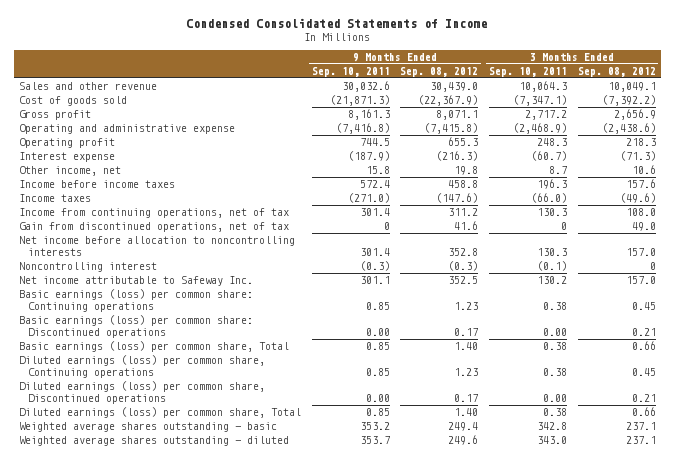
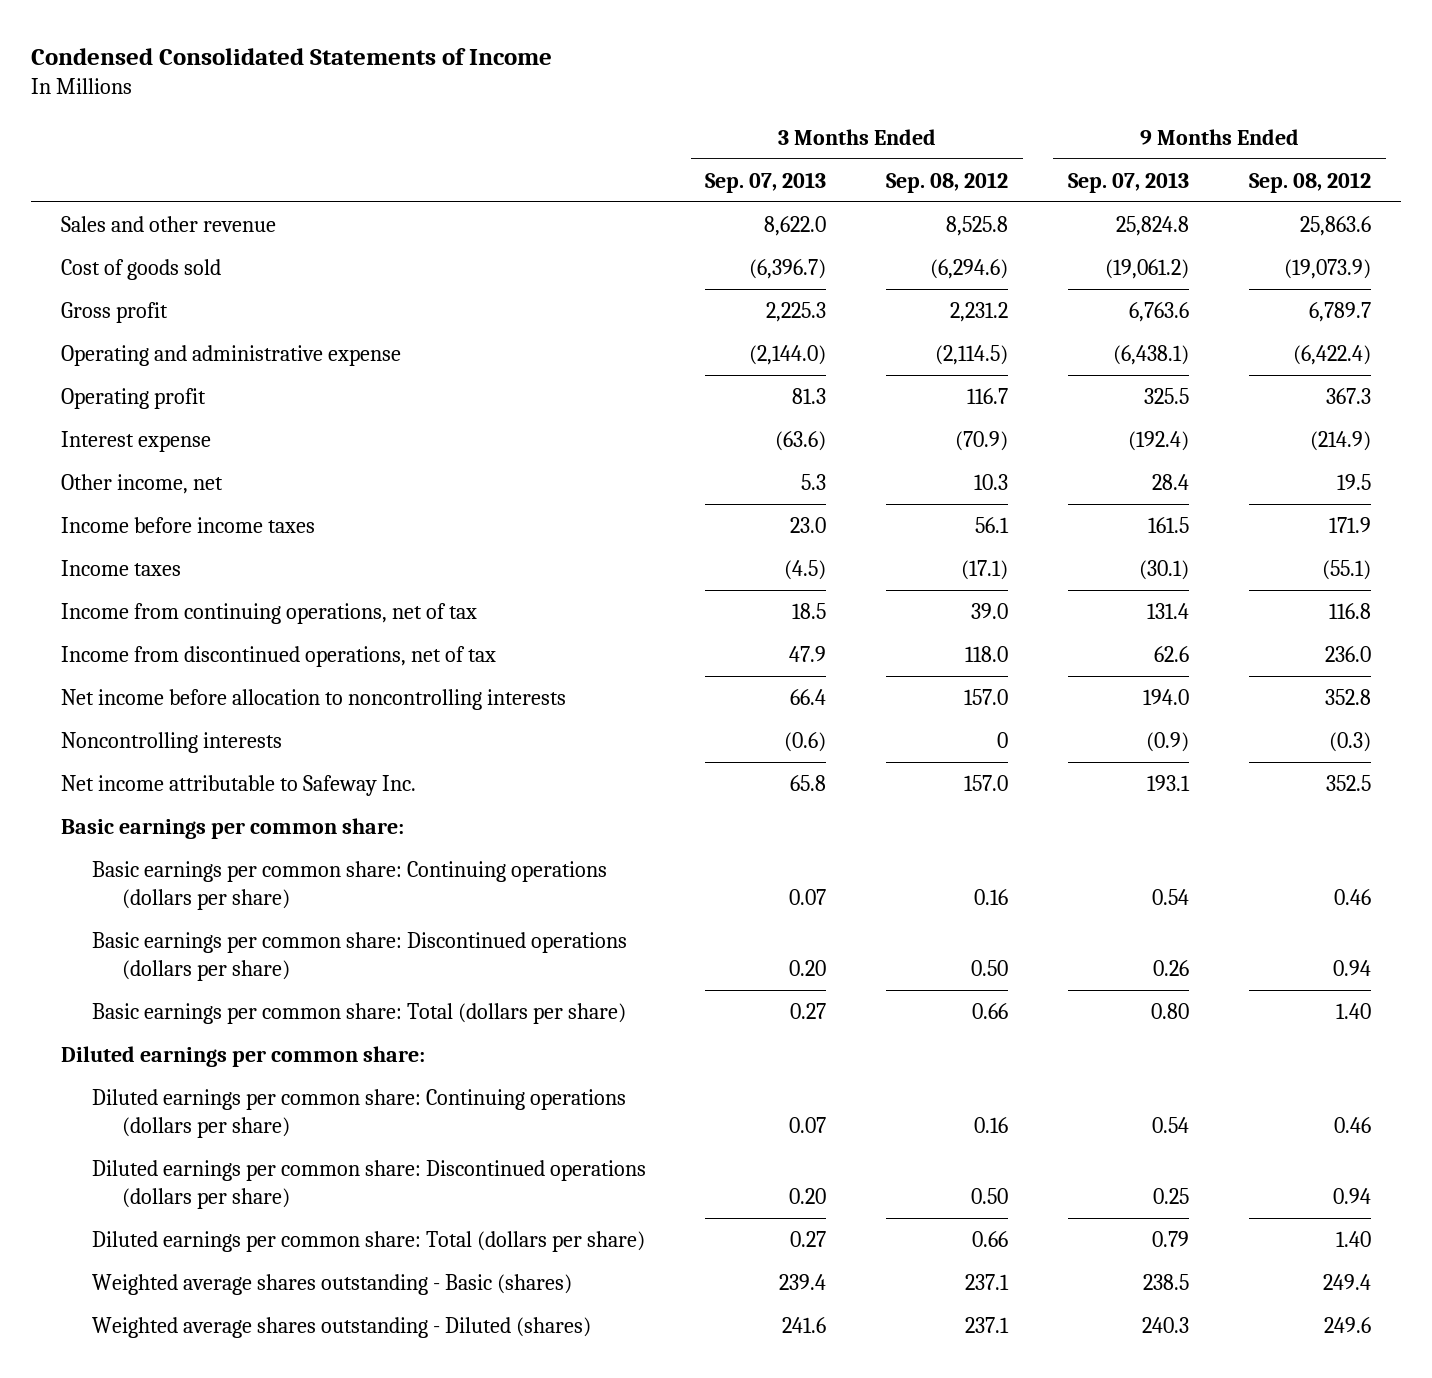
- | 9 Months Ended Sep. 10, 2011 | 9 Months Ended Sep. 08, 2012 | 3 Months Ended Sep. 10, 2011 | 3 Months Ended Sep. 08, 2012
+ | 3 Months Ended Sep. 07, 2013 | 3 Months Ended Sep. 08, 2012 | 9 Months Ended Sep. 07, 2013 | 9 Months Ended Sep. 08, 2012
- Sales and other revenue | 30,032.6 | 30,439.0 | 10,064.3 | 10,049.1
- Cost of goods sold | (21,871.3) | (22,367.9) | (7,347.1) | (7,392.2)
- Gross profit | 8,161.3 | 8,071.1 | 2,717.2 | 2,656.9
- Operating and administrative expense | (7,416.8) | (7,415.8) | (2,468.9) | (2,438.6)
- Operating profit | 744.5 | 655.3 | 248.3 | 218.3
- Interest expense | (187.9) | (216.3) | (60.7) | (71.3)
- Other income, net | 15.8 | 19.8 | 8.7 | 10.6
- Income before income taxes | 572.4 | 458.8 | 196.3 | 157.6
- Income taxes | (271.0) | (147.6) | (66.0) | (49.6)
- Income from continuing operations, net of tax | 301.4 | 311.2 | 130.3 | 108.0
- Gain from discontinued operations, net of tax | 0 | 41.6 | 0 | 49.0
+ Sales and other revenue | 8,622.0 | 8,525.8 | 25,824.8 | 25,863.6
+ Cost of goods sold | (6,396.7) | (6,294.6) | (19,061.2) | (19,073.9)
+ Gross profit | 2,225.3 | 2,231.2 | 6,763.6 | 6,789.7
+ Operating and administrative expense | (2,144.0) | (2,114.5) | (6,438.1) | (6,422.4)
+ Operating profit | 81.3 | 116.7 | 325.5 | 367.3
+ Interest expense | (63.6) | (70.9) | (192.4) | (214.9)
+ Other income, net | 5.3 | 10.3 | 28.4 | 19.5
+ Income before income taxes | 23.0 | 56.1 | 161.5 | 171.9
+ Income taxes | (4.5) | (17.1) | (30.1) | (55.1)
+ Income from continuing operations, net of tax | 18.5 | 39.0 | 131.4 | 116.8
+ Income from discontinued operations, net of tax | 47.9 | 118.0 | 62.6 | 236.0
- Noncontrolling interest | (0.3) | (0.3) | (0.1) | 0
+ Noncontrolling interests | (0.6) | 0 | (0.9) | (0.3)
- Basic earnings (loss) per common share: Continuing operations | 0.85 | 1.23 | 0.38 | 0.45
- Basic earnings (loss) per common share: Discontinued operations | 0.00 | 0.17 | 0.00 | 0.21
- Basic earnings (loss) per common share, Total | 0.85 | 1.40 | 0.38 | 0.66
- Diluted earnings (loss) per common share, Continuing operations | 0.85 | 1.23 | 0.38 | 0.45
- Diluted earnings (loss) per common share, Discontinued operations | 0.00 | 0.17 | 0.00 | 0.21
- Diluted earnings (loss) per common share, Total | 0.85 | 1.40 | 0.38 | 0.66
- Weighted average shares outstanding - basic | 353.2 | 249.4 | 342.8 | 237.1
- Weighted average shares outstanding - diluted | 353.7 | 249.6 | 343.0 | 237.1
+ Basic earnings per common share:
+ Basic earnings per common share: Continuing operations (dollars per share) | 0.07 | 0.16 | 0.54 | 0.46
+ Basic earnings per common share: Discontinued operations (dollars per share) | 0.20 | 0.50 | 0.26 | 0.94
+ Basic earnings per common share: Total (dollars per share) | 0.27 | 0.66 | 0.80 | 1.40
+ Diluted earnings per common share:
+ Diluted earnings per common share: Continuing operations (dollars per share) | 0.07 | 0.16 | 0.54 | 0.46
+ Diluted earnings per common share: Discontinued operations (dollars per share) | 0.20 | 0.50 | 0.25 | 0.94
+ Diluted earnings per common share: Total (dollars per share) | 0.27 | 0.66 | 0.79 | 1.40
+ Weighted average shares outstanding - Basic (shares) | 239.4 | 237.1 | 238.5 | 249.4
+ Weighted average shares outstanding - Diluted (shares) | 241.6 | 237.1 | 240.3 | 249.6

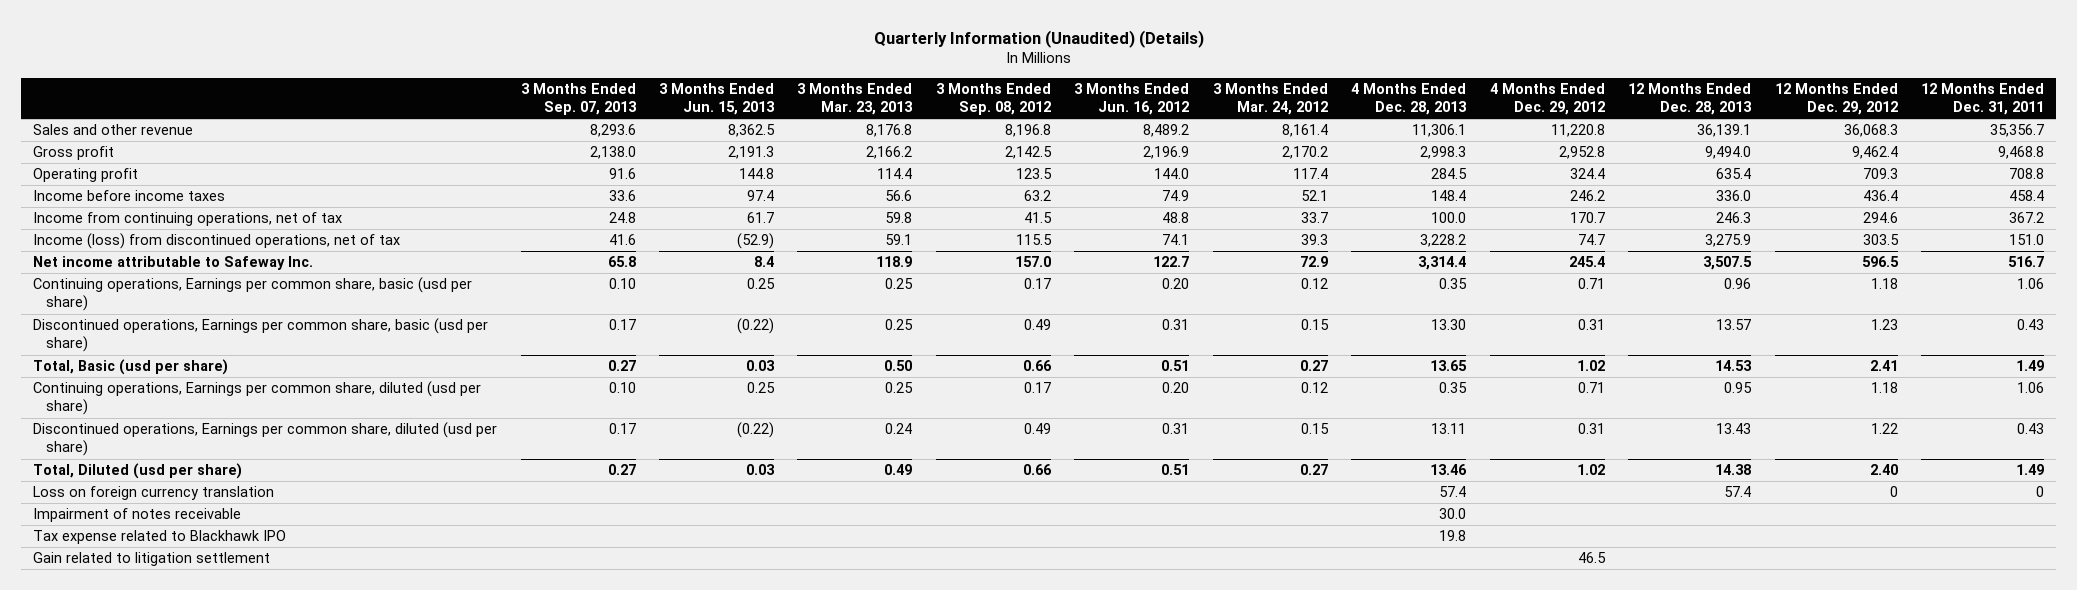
- Condensed Consolidated Statements of Income
+ Quarterly Information (Unaudited) (Details)
- | 3 Months Ended Sep. 07, 2013 | 3 Months Ended Sep. 08, 2012 | 9 Months Ended Sep. 07, 2013 | 9 Months Ended Sep. 08, 2012
+ | 3 Months Ended Sep. 07, 2013 | 3 Months Ended Jun. 15, 2013 | 3 Months Ended Mar. 23, 2013 | 3 Months Ended Sep. 08, 2012 | 3 Months Ended Jun. 16, 2012 | 3 Months Ended Mar. 24, 2012 | 4 Months Ended Dec. 28, 2013 | 4 Months Ended Dec. 29, 2012 | 12 Months Ended Dec. 28, 2013 | 12 Months Ended Dec. 29, 2012 | 12 Months Ended Dec. 31, 2011
- Sales and other revenue | 8,622.0 | 8,525.8 | 25,824.8 | 25,863.6
- Cost of goods sold | (6,396.7) | (6,294.6) | (19,061.2) | (19,073.9)
- Gross profit | 2,225.3 | 2,231.2 | 6,763.6 | 6,789.7
- Operating and administrative expense | (2,144.0) | (2,114.5) | (6,438.1) | (6,422.4)
- Operating profit | 81.3 | 116.7 | 325.5 | 367.3
- Interest expense | (63.6) | (70.9) | (192.4) | (214.9)
- Other income, net | 5.3 | 10.3 | 28.4 | 19.5
- Income before income taxes | 23.0 | 56.1 | 161.5 | 171.9
- Income taxes | (4.5) | (17.1) | (30.1) | (55.1)
- Income from continuing operations, net of tax | 18.5 | 39.0 | 131.4 | 116.8
- Income from discontinued operations, net of tax | 47.9 | 118.0 | 62.6 | 236.0
- Net income before allocation to noncontrolling interests | 66.4 | 157.0 | 194.0 | 352.8
- Noncontrolling interests | (0.6) | 0 | (0.9) | (0.3)
+ Sales and other revenue | 8,293.6 | 8,362.5 | 8,176.8 | 8,196.8 | 8,489.2 | 8,161.4 | 11,306.1 | 11,220.8 | 36,139.1 | 36,068.3 | 35,356.7
+ Gross profit | 2,138.0 | 2,191.3 | 2,166.2 | 2,142.5 | 2,196.9 | 2,170.2 | 2,998.3 | 2,952.8 | 9,494.0 | 9,462.4 | 9,468.8
+ Operating profit | 91.6 | 144.8 | 114.4 | 123.5 | 144.0 | 117.4 | 284.5 | 324.4 | 635.4 | 709.3 | 708.8
+ Income before income taxes | 33.6 | 97.4 | 56.6 | 63.2 | 74.9 | 52.1 | 148.4 | 246.2 | 336.0 | 436.4 | 458.4
+ Income from continuing operations, net of tax | 24.8 | 61.7 | 59.8 | 41.5 | 48.8 | 33.7 | 100.0 | 170.7 | 246.3 | 294.6 | 367.2
+ Income (loss) from discontinued operations, net of tax | 41.6 | (52.9) | 59.1 | 115.5 | 74.1 | 39.3 | 3,228.2 | 74.7 | 3,275.9 | 303.5 | 151.0
- Basic earnings per common share:
- Basic earnings per common share: Continuing operations (dollars per share) | 0.07 | 0.16 | 0.54 | 0.46
- Basic earnings per common share: Discontinued operations (dollars per share) | 0.20 | 0.50 | 0.26 | 0.94
- Basic earnings per common share: Total (dollars per share) | 0.27 | 0.66 | 0.80 | 1.40
- Diluted earnings per common share:
- Diluted earnings per common share: Continuing operations (dollars per share) | 0.07 | 0.16 | 0.54 | 0.46
- Diluted earnings per common share: Discontinued operations (dollars per share) | 0.20 | 0.50 | 0.25 | 0.94
- Diluted earnings per common share: Total (dollars per share) | 0.27 | 0.66 | 0.79 | 1.40
- Weighted average shares outstanding - Basic (shares) | 239.4 | 237.1 | 238.5 | 249.4
- Weighted average shares outstanding - Diluted (shares) | 241.6 | 237.1 | 240.3 | 249.6
+ Continuing operations, Earnings per common share, basic (usd per share) | 0.10 | 0.25 | 0.25 | 0.17 | 0.20 | 0.12 | 0.35 | 0.71 | 0.96 | 1.18 | 1.06
+ Discontinued operations, Earnings per common share, basic (usd per share) | 0.17 | (0.22) | 0.25 | 0.49 | 0.31 | 0.15 | 13.30 | 0.31 | 13.57 | 1.23 | 0.43
+ Total, Basic (usd per share) | 0.27 | 0.03 | 0.50 | 0.66 | 0.51 | 0.27 | 13.65 | 1.02 | 14.53 | 2.41 | 1.49
+ Continuing operations, Earnings per common share, diluted (usd per share) | 0.10 | 0.25 | 0.25 | 0.17 | 0.20 | 0.12 | 0.35 | 0.71 | 0.95 | 1.18 | 1.06
+ Discontinued operations, Earnings per common share, diluted (usd per share) | 0.17 | (0.22) | 0.24 | 0.49 | 0.31 | 0.15 | 13.11 | 0.31 | 13.43 | 1.22 | 0.43
+ Total, Diluted (usd per share) | 0.27 | 0.03 | 0.49 | 0.66 | 0.51 | 0.27 | 13.46 | 1.02 | 14.38 | 2.40 | 1.49
+ Loss on foreign currency translation | | | | | | | 57.4 | | 57.4 | 0 | 0
+ Impairment of notes receivable | | | | | | | 30.0 | | | |
+ Tax expense related to Blackhawk IPO | | | | | | | 19.8 | | | |
+ Gain related to litigation settlement | | | | | | | | 46.5 | | |

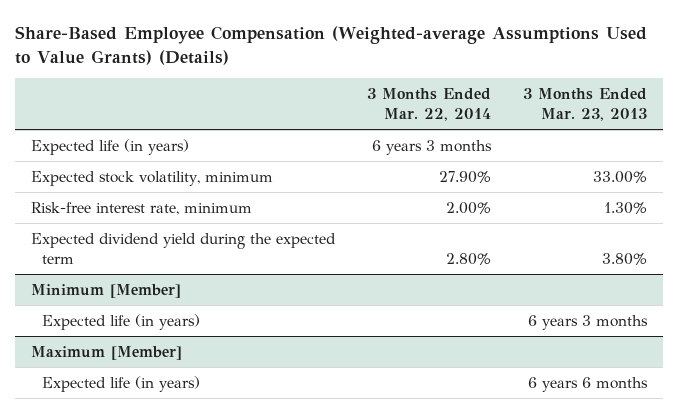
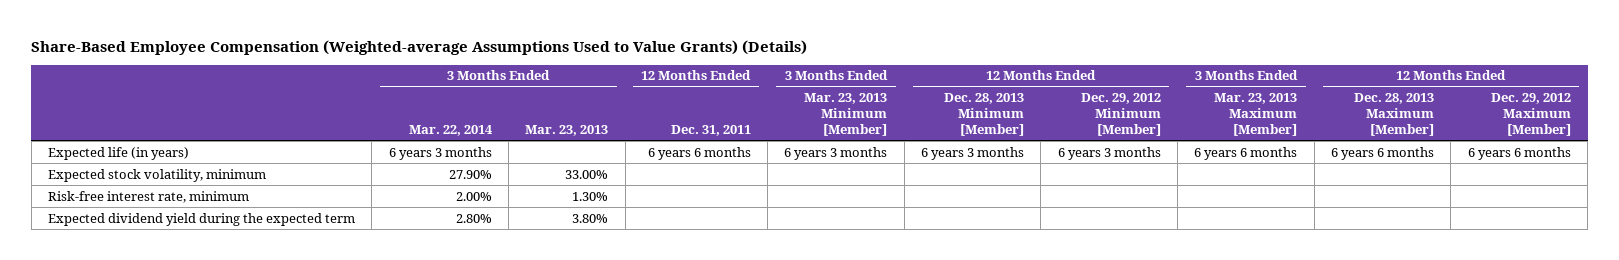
- | 3 Months Ended Mar. 22, 2014 | 3 Months Ended Mar. 23, 2013
+ | 3 Months Ended Mar. 22, 2014 | 3 Months Ended Mar. 23, 2013 | 12 Months Ended Dec. 31, 2011 | 3 Months Ended Mar. 23, 2013 Minimum [Member] | 12 Months Ended Dec. 28, 2013 Minimum [Member] | 12 Months Ended Dec. 29, 2012 Minimum [Member] | 3 Months Ended Mar. 23, 2013 Maximum [Member] | 12 Months Ended Dec. 28, 2013 Maximum [Member] | 12 Months Ended Dec. 29, 2012 Maximum [Member]
- Minimum [Member]
- Expected life (in years) | | 6 years 3 months
- Maximum [Member]
- Expected life (in years) | | 6 years 6 months

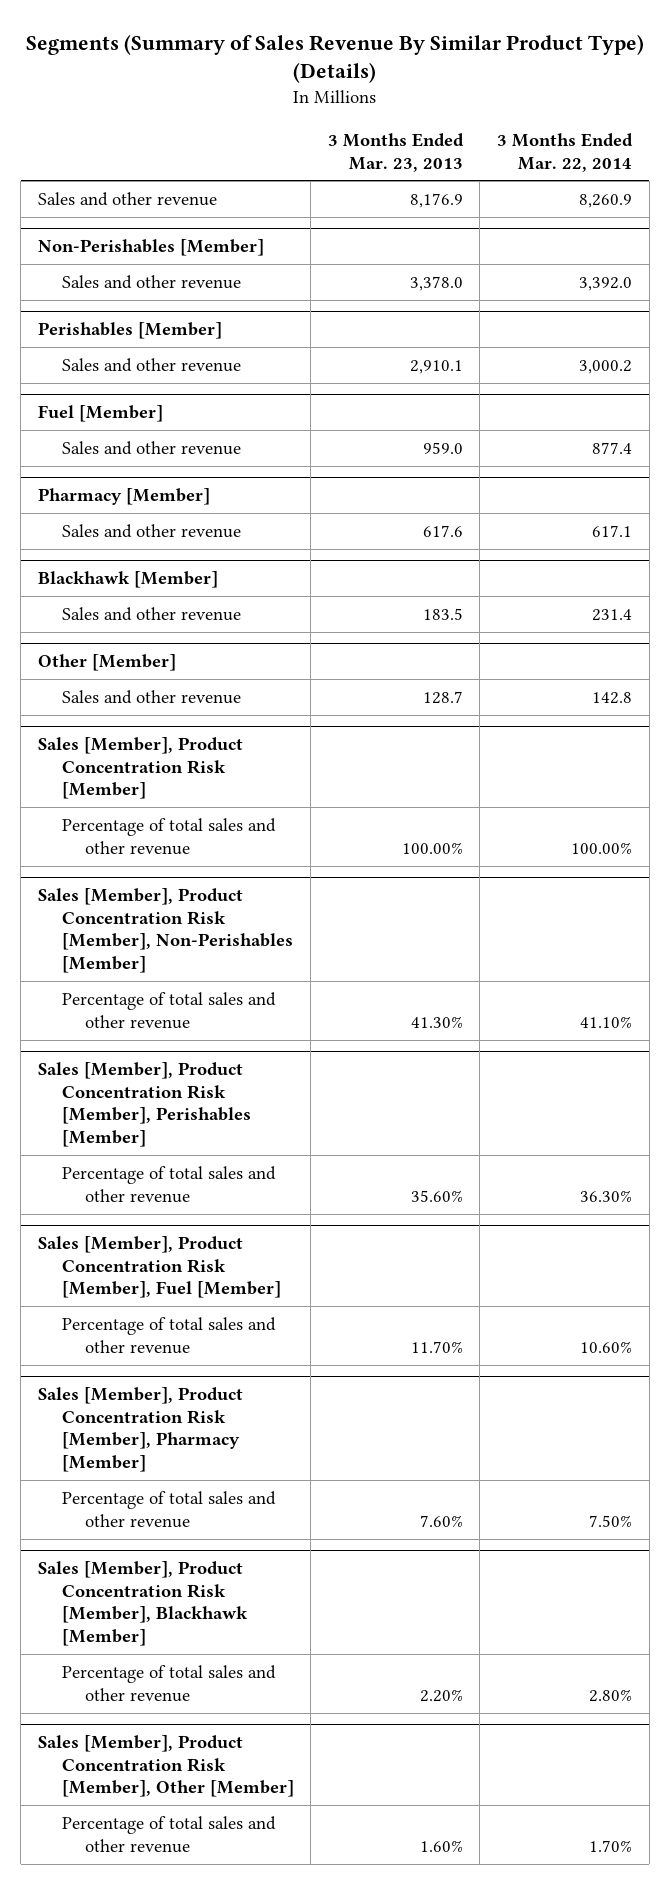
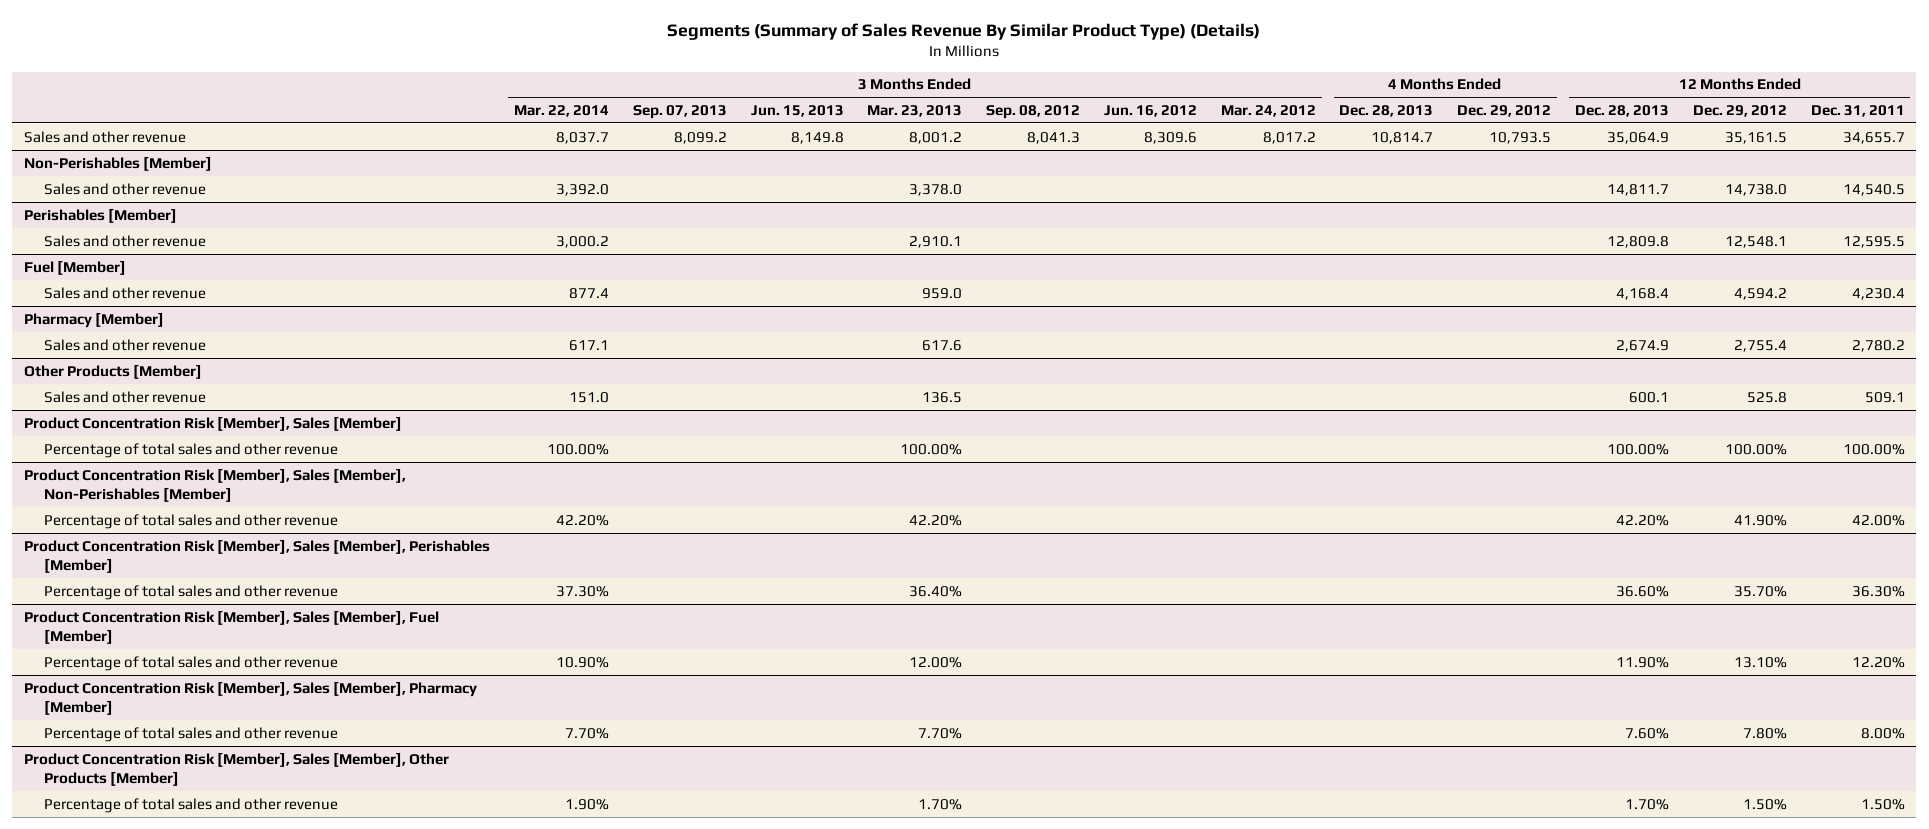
- | 3 Months Ended Mar. 23, 2013 | 3 Months Ended Mar. 22, 2014
+ | 3 Months Ended Mar. 22, 2014 | 3 Months Ended Sep. 07, 2013 | 3 Months Ended Jun. 15, 2013 | 3 Months Ended Mar. 23, 2013 | 3 Months Ended Sep. 08, 2012 | 3 Months Ended Jun. 16, 2012 | 3 Months Ended Mar. 24, 2012 | 4 Months Ended Dec. 28, 2013 | 4 Months Ended Dec. 29, 2012 | 12 Months Ended Dec. 28, 2013 | 12 Months Ended Dec. 29, 2012 | 12 Months Ended Dec. 31, 2011
- Sales and other revenue | 8,176.9 | 8,260.9
+ Sales and other revenue | 8,037.7 | 8,099.2 | 8,149.8 | 8,001.2 | 8,041.3 | 8,309.6 | 8,017.2 | 10,814.7 | 10,793.5 | 35,064.9 | 35,161.5 | 34,655.7
- Blackhawk [Member]
- Sales and other revenue | 183.5 | 231.4
- Other [Member]
- Sales and other revenue | 128.7 | 142.8
- Sales [Member], Product Concentration Risk [Member]
+ Other Products [Member]
+ Sales and other revenue | 151.0 | | | 136.5 | | | | | | 600.1 | 525.8 | 509.1
+ Product Concentration Risk [Member], Sales [Member]
- Sales [Member], Product Concentration Risk [Member], Non-Perishables [Member]
- Percentage of total sales and other revenue | 41.30% | 41.10%
- Sales [Member], Product Concentration Risk [Member], Perishables [Member]
- Percentage of total sales and other revenue | 35.60% | 36.30%
- Sales [Member], Product Concentration Risk [Member], Fuel [Member]
- Percentage of total sales and other revenue | 11.70% | 10.60%
- Sales [Member], Product Concentration Risk [Member], Pharmacy [Member]
- Percentage of total sales and other revenue | 7.60% | 7.50%
- Sales [Member], Product Concentration Risk [Member], Blackhawk [Member]
- Percentage of total sales and other revenue | 2.20% | 2.80%
- Sales [Member], Product Concentration Risk [Member], Other [Member]
- Percentage of total sales and other revenue | 1.60% | 1.70%
+ Product Concentration Risk [Member], Sales [Member], Non-Perishables [Member]
+ Percentage of total sales and other revenue | 42.20% | | | 42.20% | | | | | | 42.20% | 41.90% | 42.00%
+ Product Concentration Risk [Member], Sales [Member], Perishables [Member]
+ Percentage of total sales and other revenue | 37.30% | | | 36.40% | | | | | | 36.60% | 35.70% | 36.30%
+ Product Concentration Risk [Member], Sales [Member], Fuel [Member]
+ Percentage of total sales and other revenue | 10.90% | | | 12.00% | | | | | | 11.90% | 13.10% | 12.20%
+ Product Concentration Risk [Member], Sales [Member], Pharmacy [Member]
+ Percentage of total sales and other revenue | 7.70% | | | 7.70% | | | | | | 7.60% | 7.80% | 8.00%
+ Product Concentration Risk [Member], Sales [Member], Other Products [Member]
+ Percentage of total sales and other revenue | 1.90% | | | 1.70% | | | | | | 1.70% | 1.50% | 1.50%

